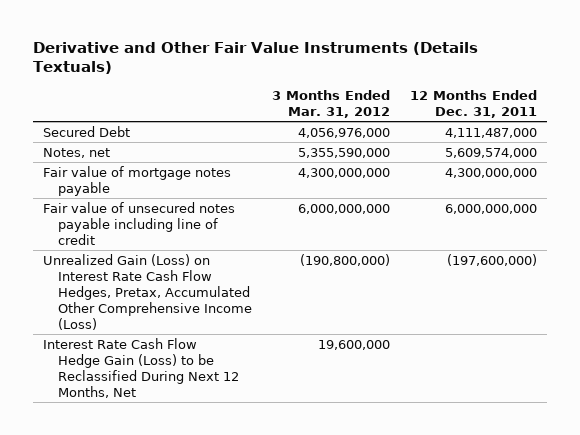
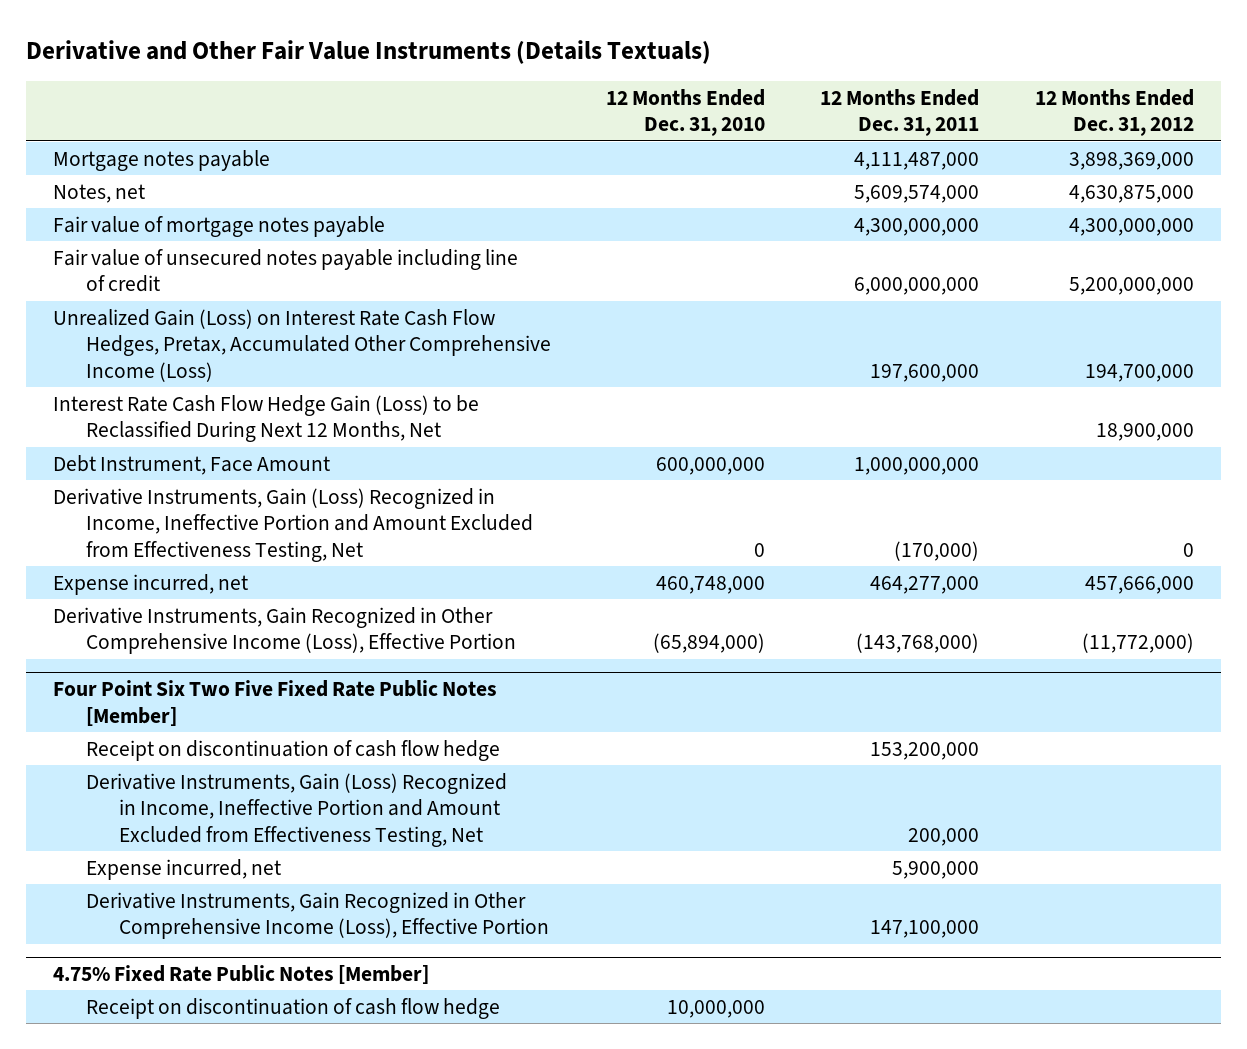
- | 3 Months Ended Mar. 31, 2012 | 12 Months Ended Dec. 31, 2011
+ | 12 Months Ended Dec. 31, 2010 | 12 Months Ended Dec. 31, 2011 | 12 Months Ended Dec. 31, 2012
- Secured Debt | 4,056,976,000 | 4,111,487,000
+ Mortgage notes payable | | 4,111,487,000 | 3,898,369,000
- Unrealized Gain (Loss) on Interest Rate Cash Flow Hedges, Pretax, Accumulated Other Comprehensive Income (Loss) | (190,800,000) | (197,600,000)
+ Unrealized Gain (Loss) on Interest Rate Cash Flow Hedges, Pretax, Accumulated Other Comprehensive Income (Loss) | | 197,600,000 | 194,700,000
+ Debt Instrument, Face Amount | 600,000,000 | 1,000,000,000 |
+ Derivative Instruments, Gain (Loss) Recognized in Income, Ineffective Portion and Amount Excluded from Effectiveness Testing, Net | 0 | (170,000) | 0
+ Expense incurred, net | 460,748,000 | 464,277,000 | 457,666,000
+ Derivative Instruments, Gain Recognized in Other Comprehensive Income (Loss), Effective Portion | (65,894,000) | (143,768,000) | (11,772,000)
+ Four Point Six Two Five Fixed Rate Public Notes [Member]
+ Receipt on discontinuation of cash flow hedge | | 153,200,000 |
+ Derivative Instruments, Gain (Loss) Recognized in Income, Ineffective Portion and Amount Excluded from Effectiveness Testing, Net | | 200,000 |
+ Expense incurred, net | | 5,900,000 |
+ Derivative Instruments, Gain Recognized in Other Comprehensive Income (Loss), Effective Portion | | 147,100,000 |
+ 4.75% Fixed Rate Public Notes [Member]
+ Receipt on discontinuation of cash flow hedge | 10,000,000 | |

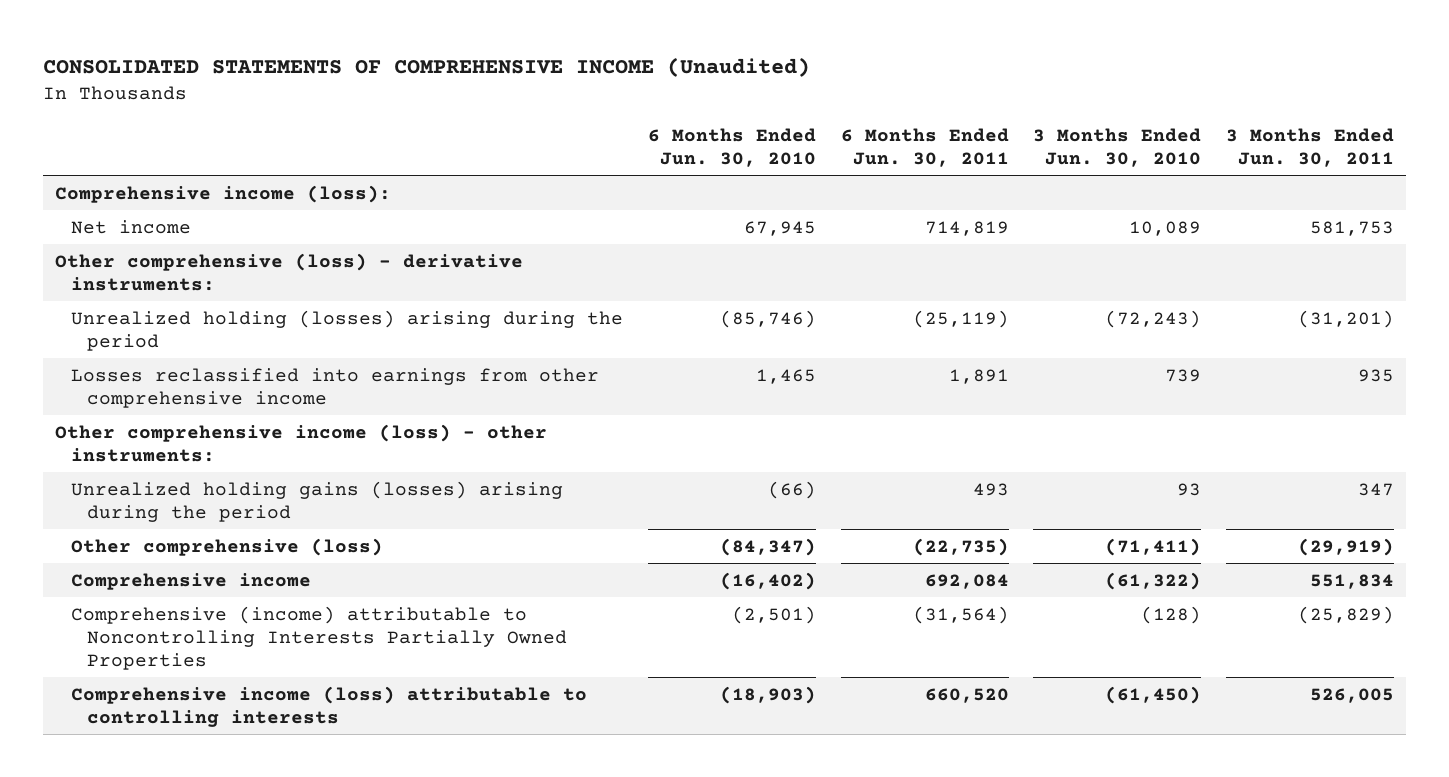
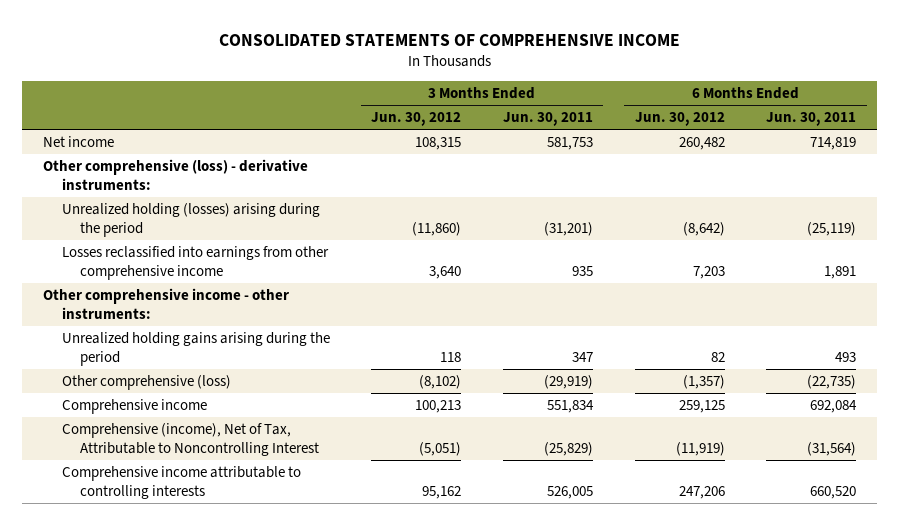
- CONSOLIDATED STATEMENTS OF COMPREHENSIVE INCOME (Unaudited)
+ CONSOLIDATED STATEMENTS OF COMPREHENSIVE INCOME
- | 6 Months Ended Jun. 30, 2010 | 6 Months Ended Jun. 30, 2011 | 3 Months Ended Jun. 30, 2010 | 3 Months Ended Jun. 30, 2011
+ | 3 Months Ended Jun. 30, 2012 | 3 Months Ended Jun. 30, 2011 | 6 Months Ended Jun. 30, 2012 | 6 Months Ended Jun. 30, 2011
- Comprehensive income (loss):
- Other comprehensive income (loss) - other instruments:
- Unrealized holding gains (losses) arising during the period | (66) | 493 | 93 | 347
+ Other comprehensive income - other instruments:
+ Unrealized holding gains arising during the period | 118 | 347 | 82 | 493
- Comprehensive (income) attributable to Noncontrolling Interests Partially Owned Properties | (2,501) | (31,564) | (128) | (25,829)
- Comprehensive income (loss) attributable to controlling interests | (18,903) | 660,520 | (61,450) | 526,005
+ Comprehensive (income), Net of Tax, Attributable to Noncontrolling Interest | (5,051) | (25,829) | (11,919) | (31,564)
+ Comprehensive income attributable to controlling interests | 95,162 | 526,005 | 247,206 | 660,520

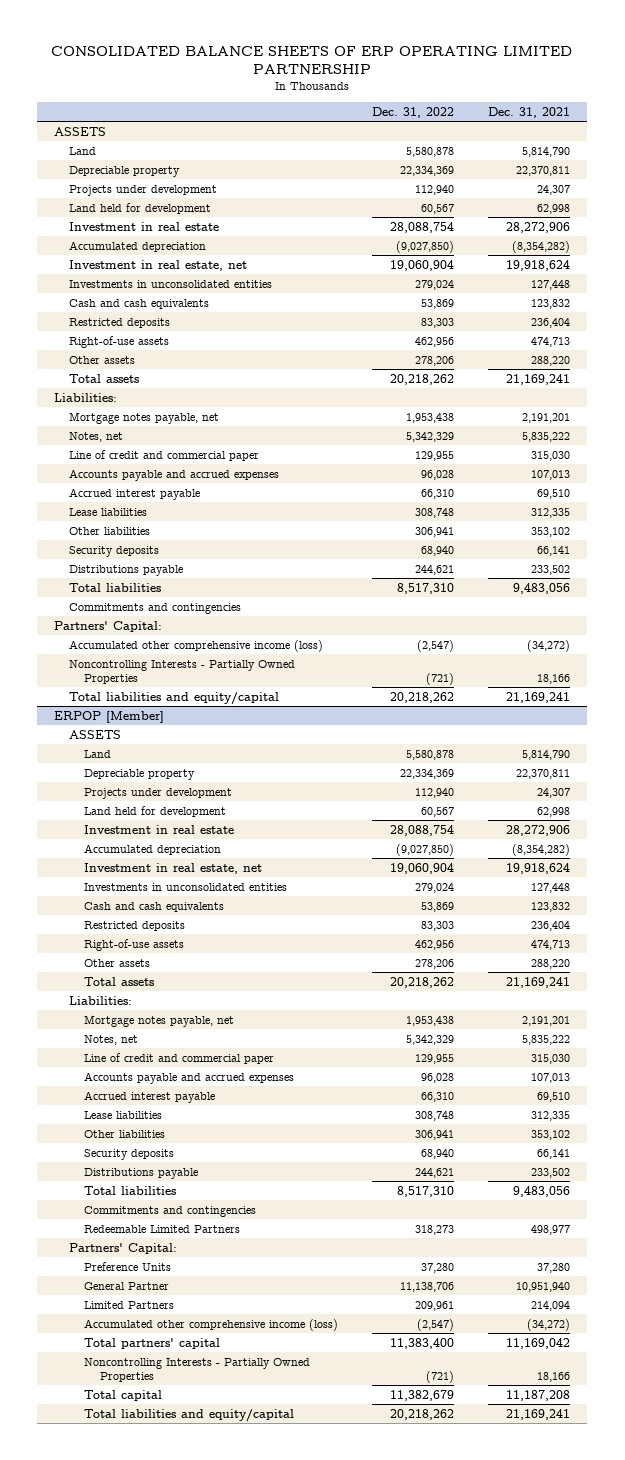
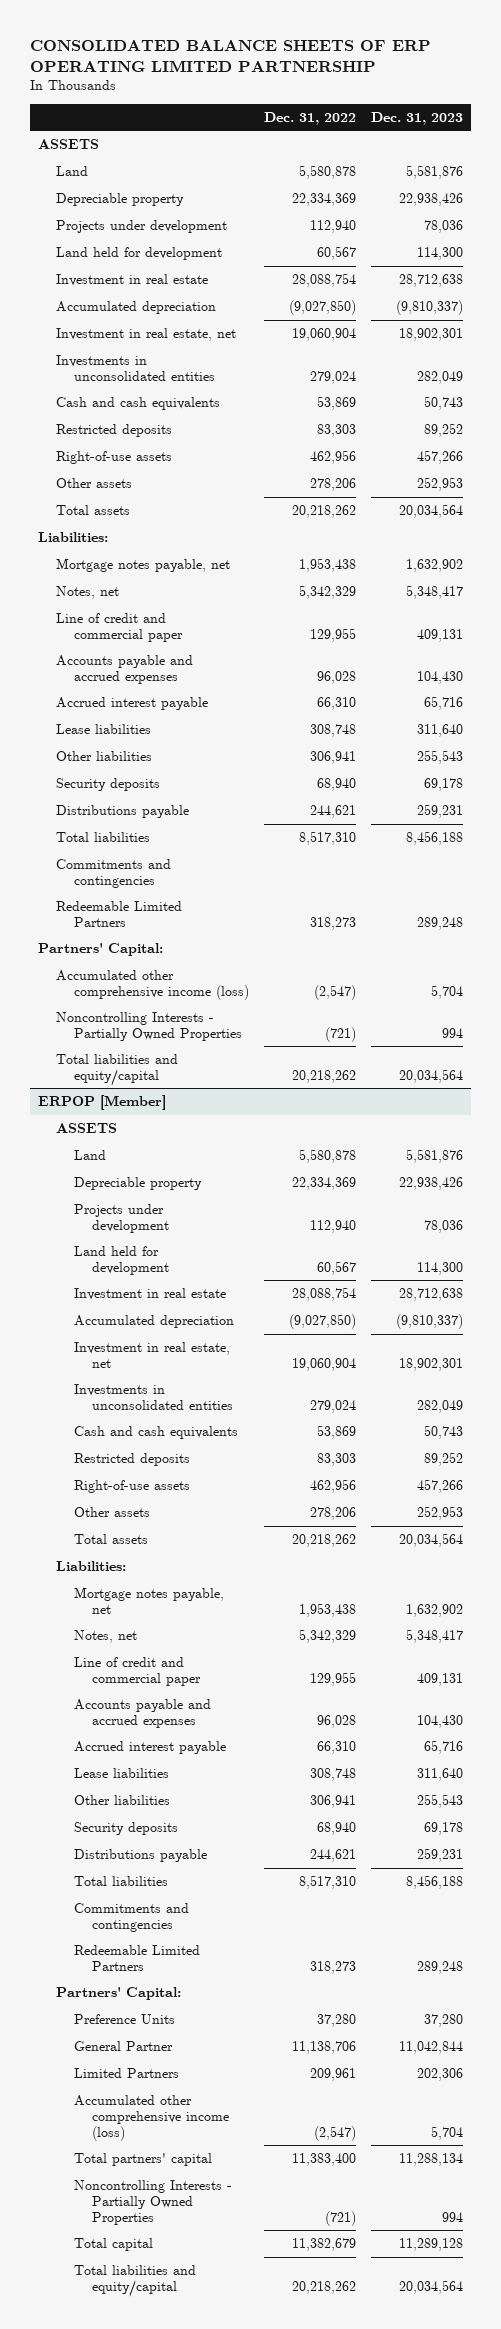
- | Dec. 31, 2022 | Dec. 31, 2021
+ | Dec. 31, 2022 | Dec. 31, 2023
+ Redeemable Limited Partners | 318,273 | 289,248

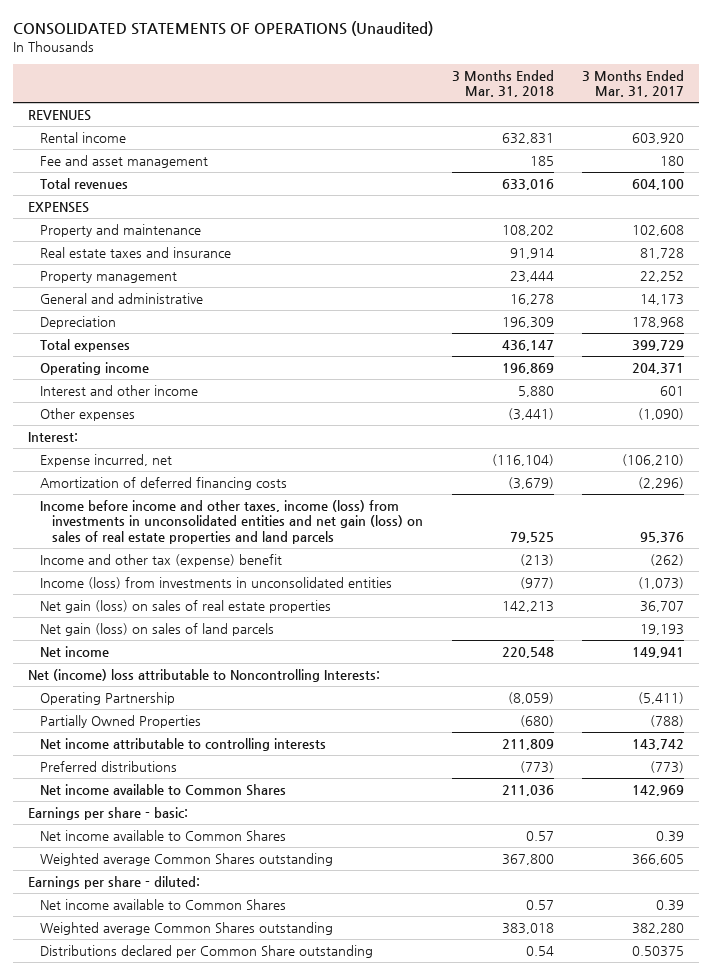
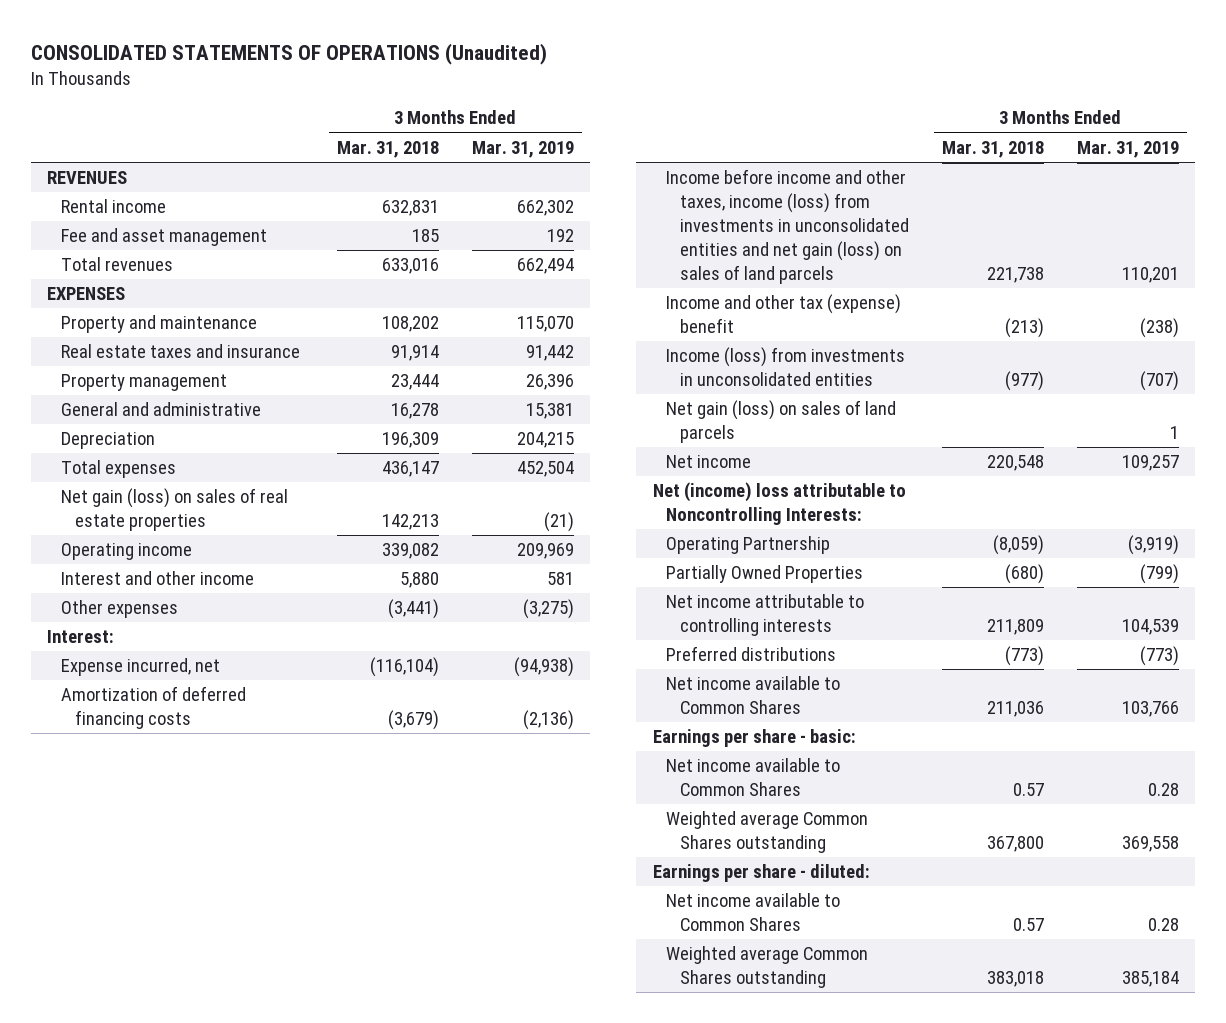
- | 3 Months Ended Mar. 31, 2018 | 3 Months Ended Mar. 31, 2017
+ | 3 Months Ended Mar. 31, 2018 | 3 Months Ended Mar. 31, 2019
- Operating income | 196,869 | 204,371
moved up: Net gain (loss) on sales of real estate properties | 142,213 | (21)
+ Operating income | 339,082 | 209,969
- Income before income and other taxes, income (loss) from investments in unconsolidated entities and net gain (loss) on sales of real estate properties and land parcels | 79,525 | 95,376
+ Income before income and other taxes, income (loss) from investments in unconsolidated entities and net gain (loss) on sales of land parcels | 221,738 | 110,201
- Distributions declared per Common Share outstanding | 0.54 | 0.50375

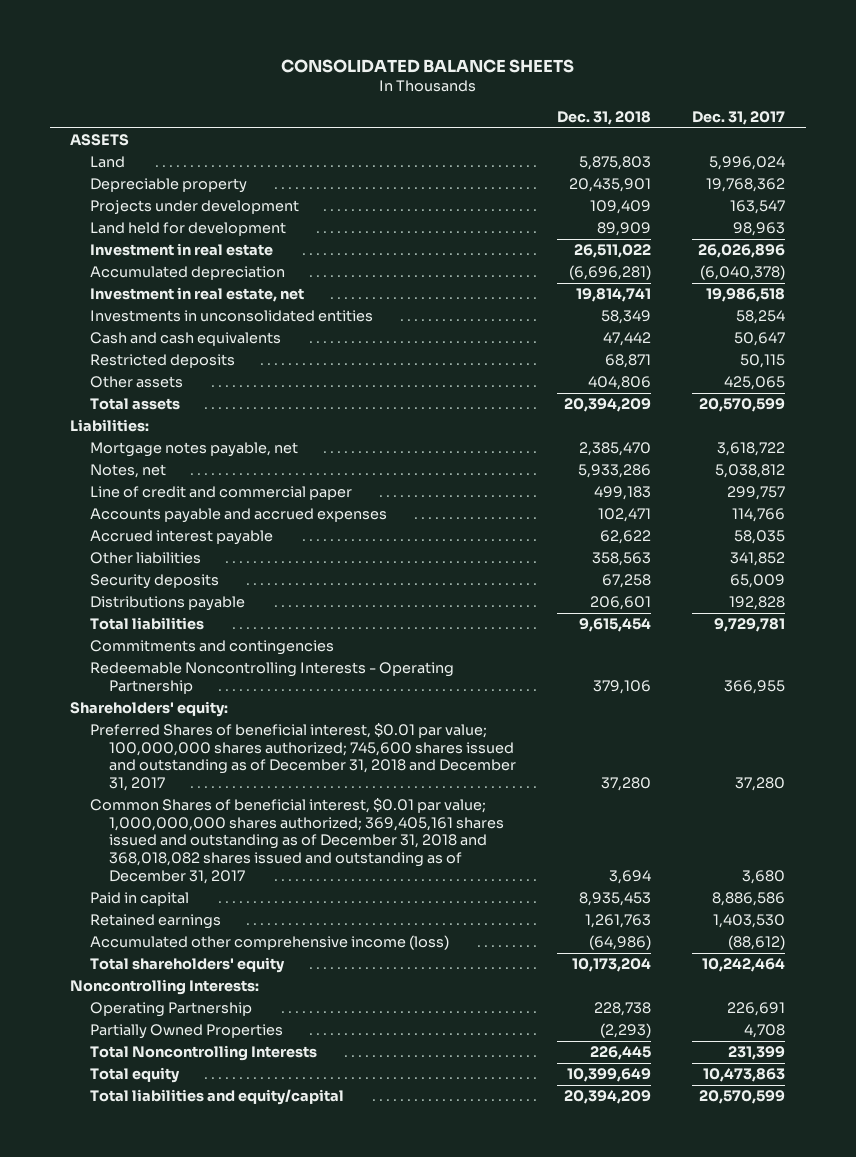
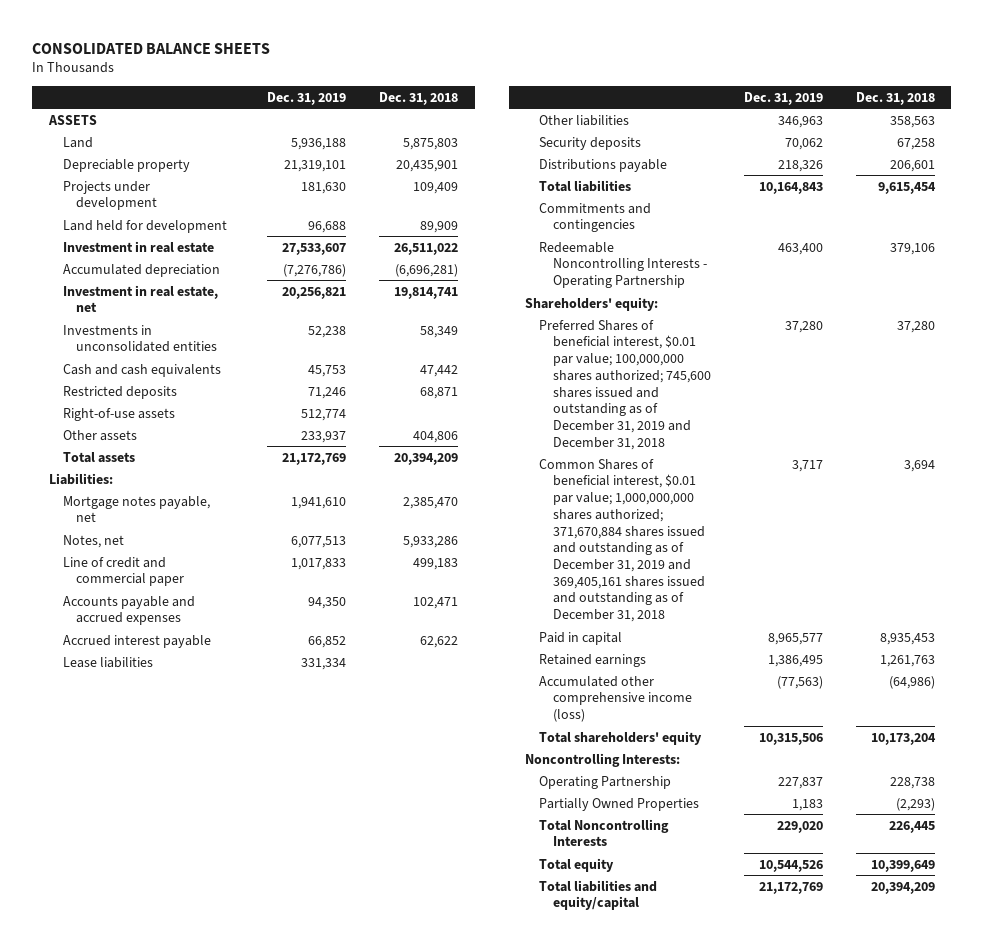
- | Dec. 31, 2018 | Dec. 31, 2017
+ | Dec. 31, 2019 | Dec. 31, 2018
+ Right-of-use assets | 512,774 |
+ Lease liabilities | 331,334 |
- Preferred Shares of beneficial interest, $0.01 par value; 100,000,000 shares authorized; 745,600 shares issued and outstanding as of December 31, 2018 and December 31, 2017 | 37,280 | 37,280
- Common Shares of beneficial interest, $0.01 par value; 1,000,000,000 shares authorized; 369,405,161 shares issued and outstanding as of December 31, 2018 and 368,018,082 shares issued and outstanding as of December 31, 2017 | 3,694 | 3,680
+ Preferred Shares of beneficial interest, $0.01 par value; 100,000,000 shares authorized; 745,600 shares issued and outstanding as of December 31, 2019 and December 31, 2018 | 37,280 | 37,280
+ Common Shares of beneficial interest, $0.01 par value; 1,000,000,000 shares authorized; 371,670,884 shares issued and outstanding as of December 31, 2019 and 369,405,161 shares issued and outstanding as of December 31, 2018 | 3,717 | 3,694

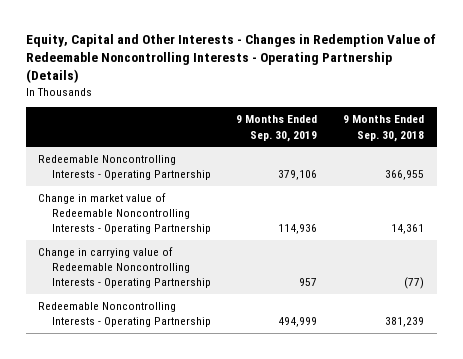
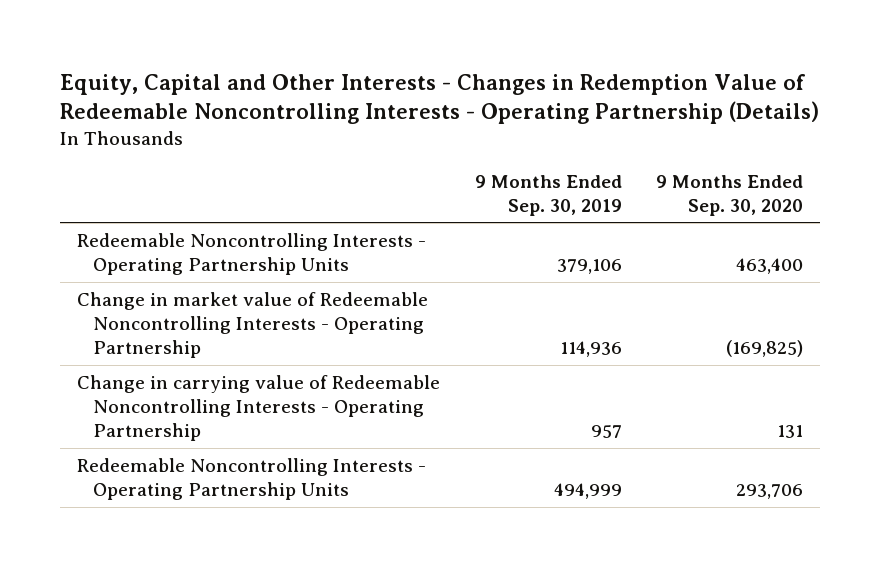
- | 9 Months Ended Sep. 30, 2019 | 9 Months Ended Sep. 30, 2018
+ | 9 Months Ended Sep. 30, 2019 | 9 Months Ended Sep. 30, 2020
- Redeemable Noncontrolling Interests - Operating Partnership | 379,106 | 366,955
+ Redeemable Noncontrolling Interests - Operating Partnership Units | 379,106 | 463,400
- Redeemable Noncontrolling Interests - Operating Partnership | 494,999 | 381,239
+ Redeemable Noncontrolling Interests - Operating Partnership Units | 494,999 | 293,706

